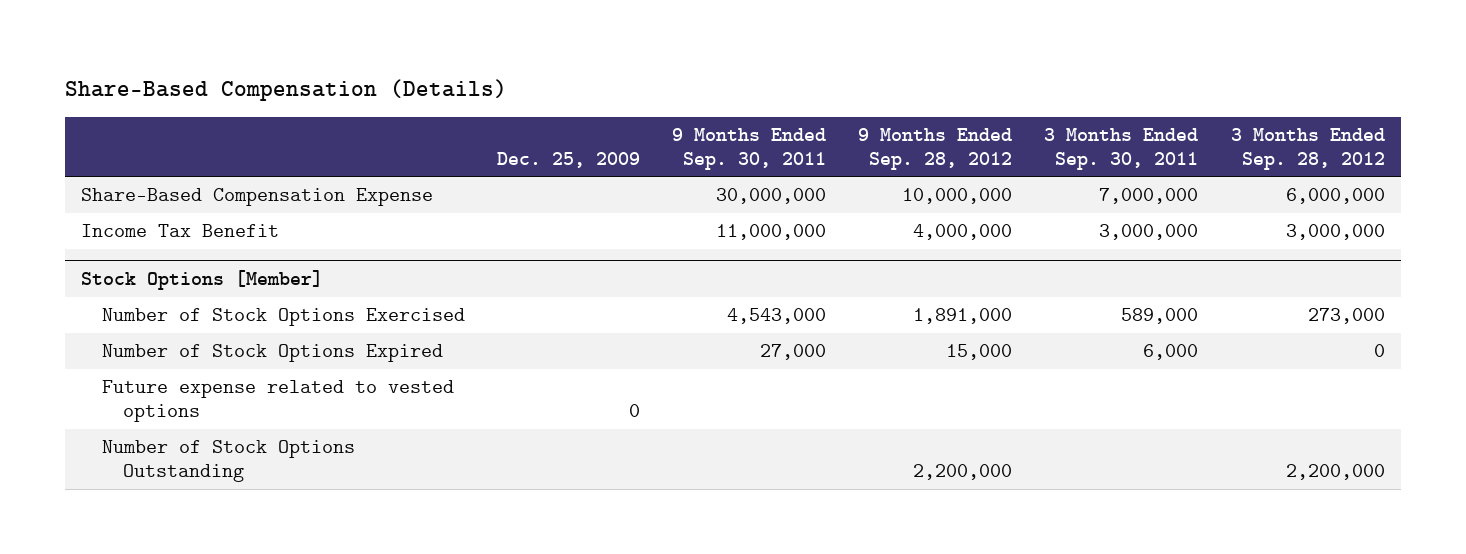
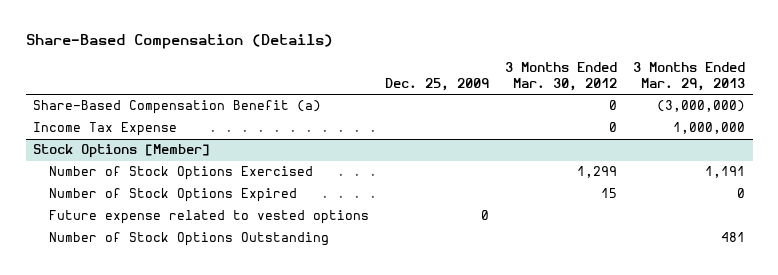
- | Dec. 25, 2009 | 9 Months Ended Sep. 30, 2011 | 9 Months Ended Sep. 28, 2012 | 3 Months Ended Sep. 30, 2011 | 3 Months Ended Sep. 28, 2012
+ | Dec. 25, 2009 | 3 Months Ended Mar. 30, 2012 | 3 Months Ended Mar. 29, 2013
- Share-Based Compensation Expense | | 30,000,000 | 10,000,000 | 7,000,000 | 6,000,000
- Income Tax Benefit | | 11,000,000 | 4,000,000 | 3,000,000 | 3,000,000
+ Share-Based Compensation Benefit (a) | | 0 | (3,000,000)
+ Income Tax Expense | | 0 | 1,000,000

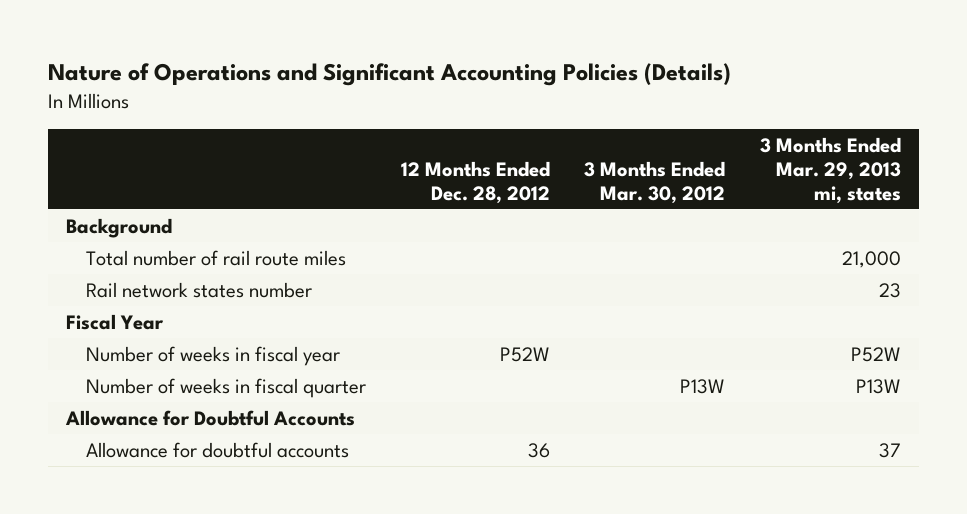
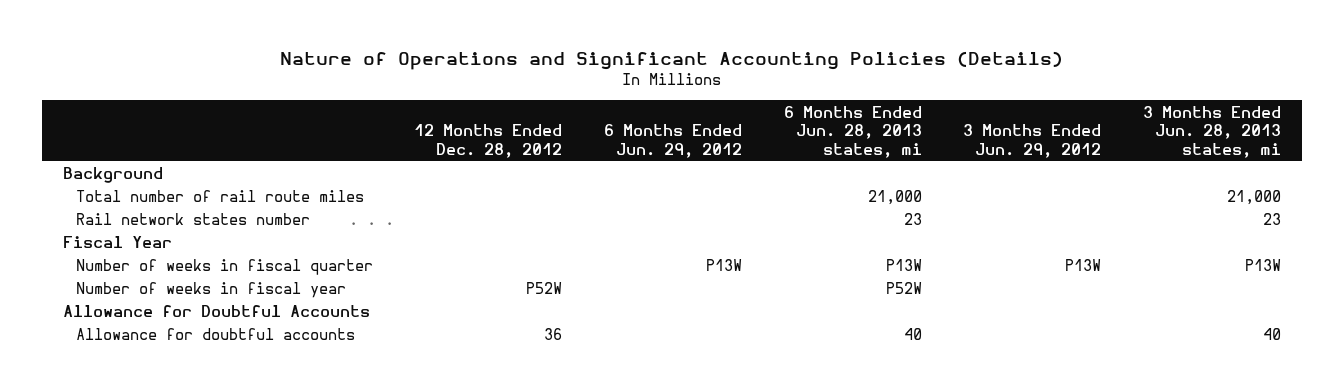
- | 12 Months Ended Dec. 28, 2012 | 3 Months Ended Mar. 30, 2012 | 3 Months Ended Mar. 29, 2013 mi, states
+ | 12 Months Ended Dec. 28, 2012 | 6 Months Ended Jun. 29, 2012 | 6 Months Ended Jun. 28, 2013 states, mi | 3 Months Ended Jun. 29, 2012 | 3 Months Ended Jun. 28, 2013 states, mi
moved down: Number of weeks in fiscal year | P52W | | P52W | |

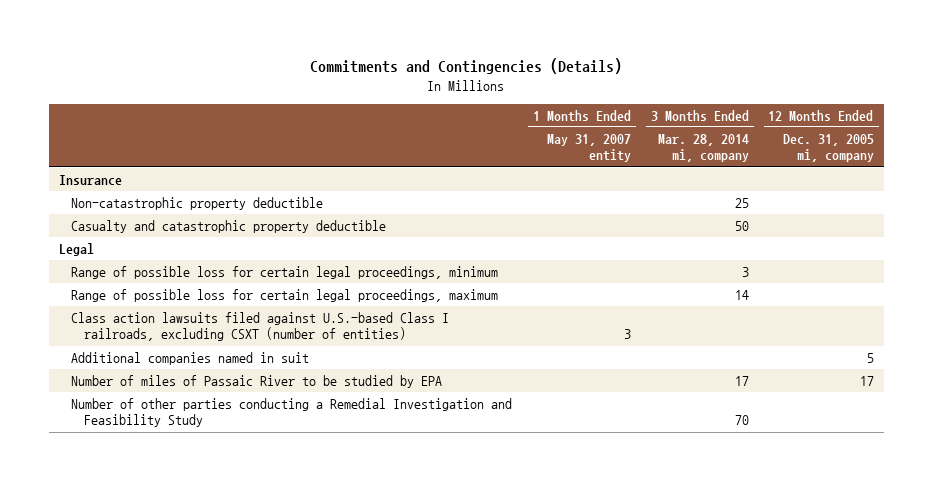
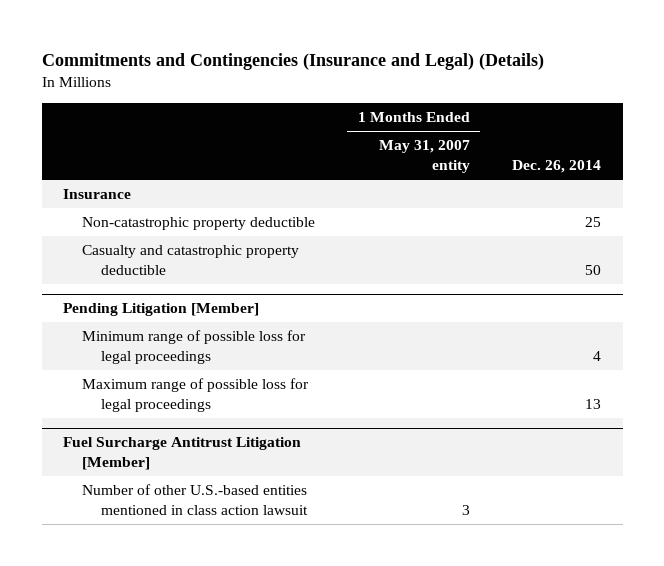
- Commitments and Contingencies (Details)
+ Commitments and Contingencies (Insurance and Legal) (Details)
- | 1 Months Ended May 31, 2007 entity | 3 Months Ended Mar. 28, 2014 mi, company | 12 Months Ended Dec. 31, 2005 mi, company
+ | 1 Months Ended May 31, 2007 entity | Dec. 26, 2014
- Legal
- Range of possible loss for certain legal proceedings, minimum | | 3 |
- Range of possible loss for certain legal proceedings, maximum | | 14 |
- Class action lawsuits filed against U.S.-based Class I railroads, excluding CSXT (number of entities) | 3 | |
- Additional companies named in suit | | | 5
- Number of miles of Passaic River to be studied by EPA | | 17 | 17
- Number of other parties conducting a Remedial Investigation and Feasibility Study | | 70 |
+ Pending Litigation [Member]
+ Minimum range of possible loss for legal proceedings | | 4
+ Maximum range of possible loss for legal proceedings | | 13
+ Fuel Surcharge Antitrust Litigation [Member]
+ Number of other U.S.-based entities mentioned in class action lawsuit | 3 |

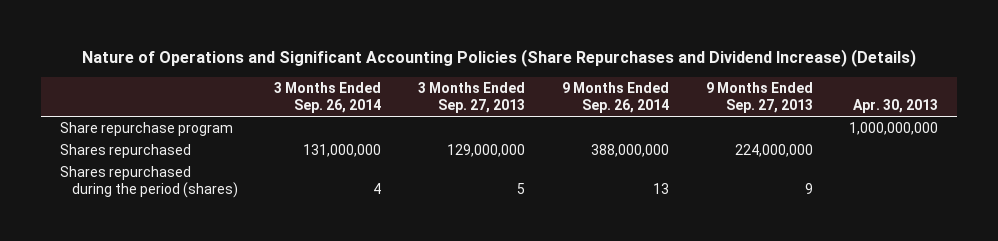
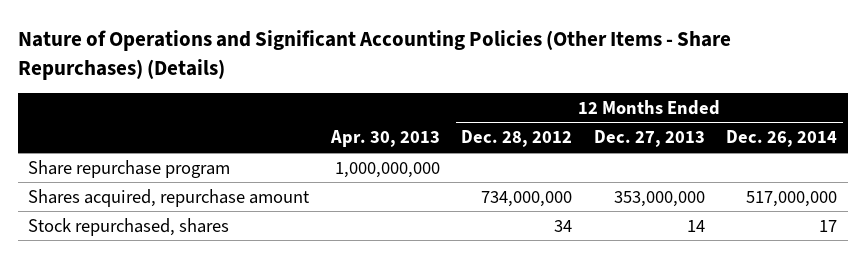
- Nature of Operations and Significant Accounting Policies (Share Repurchases and Dividend Increase) (Details)
+ Nature of Operations and Significant Accounting Policies (Other Items - Share Repurchases) (Details)
- | 3 Months Ended Sep. 26, 2014 | 3 Months Ended Sep. 27, 2013 | 9 Months Ended Sep. 26, 2014 | 9 Months Ended Sep. 27, 2013 | Apr. 30, 2013
+ | Apr. 30, 2013 | 12 Months Ended Dec. 28, 2012 | 12 Months Ended Dec. 27, 2013 | 12 Months Ended Dec. 26, 2014
- Shares repurchased | 131,000,000 | 129,000,000 | 388,000,000 | 224,000,000 |
- Shares repurchased during the period (shares) | 4 | 5 | 13 | 9 |
+ Shares acquired, repurchase amount | | 734,000,000 | 353,000,000 | 517,000,000
+ Stock repurchased, shares | | 34 | 14 | 17

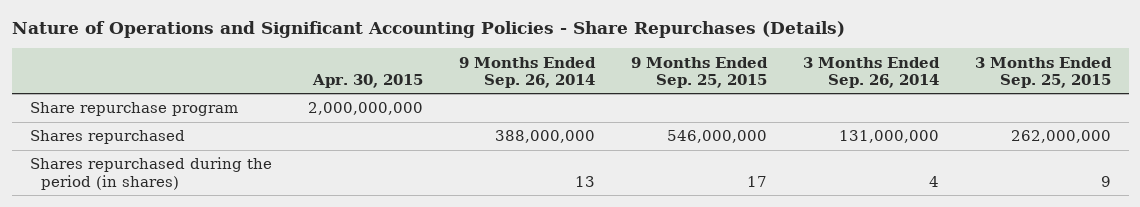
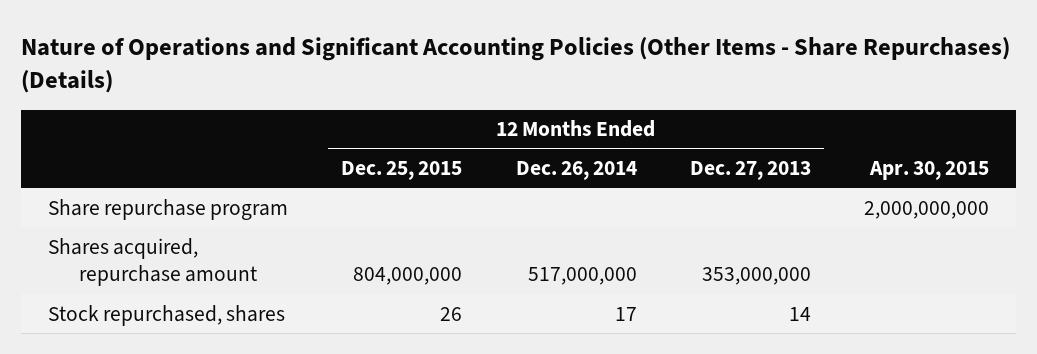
- Nature of Operations and Significant Accounting Policies - Share Repurchases (Details)
+ Nature of Operations and Significant Accounting Policies (Other Items - Share Repurchases) (Details)
- | Apr. 30, 2015 | 9 Months Ended Sep. 26, 2014 | 9 Months Ended Sep. 25, 2015 | 3 Months Ended Sep. 26, 2014 | 3 Months Ended Sep. 25, 2015
+ | 12 Months Ended Dec. 25, 2015 | 12 Months Ended Dec. 26, 2014 | 12 Months Ended Dec. 27, 2013 | Apr. 30, 2015
- Shares repurchased | | 388,000,000 | 546,000,000 | 131,000,000 | 262,000,000
- Shares repurchased during the period (in shares) | | 13 | 17 | 4 | 9
+ Shares acquired, repurchase amount | 804,000,000 | 517,000,000 | 353,000,000 |
+ Stock repurchased, shares | 26 | 17 | 14 |

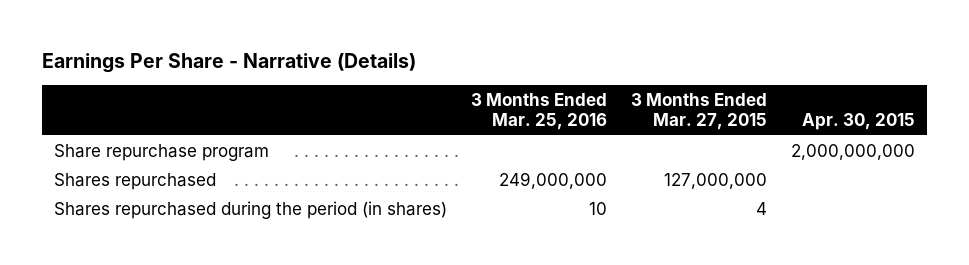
- Nature of Operations and Significant Accounting Policies (Other Items - Share Repurchases) (Details)
+ Earnings Per Share - Narrative (Details)
- | 12 Months Ended Dec. 25, 2015 | 12 Months Ended Dec. 26, 2014 | 12 Months Ended Dec. 27, 2013 | Apr. 30, 2015
+ | 3 Months Ended Mar. 25, 2016 | 3 Months Ended Mar. 27, 2015 | Apr. 30, 2015
- Shares acquired, repurchase amount | 804,000,000 | 517,000,000 | 353,000,000 |
- Stock repurchased, shares | 26 | 17 | 14 |
+ Shares repurchased | 249,000,000 | 127,000,000 |
+ Shares repurchased during the period (in shares) | 10 | 4 |

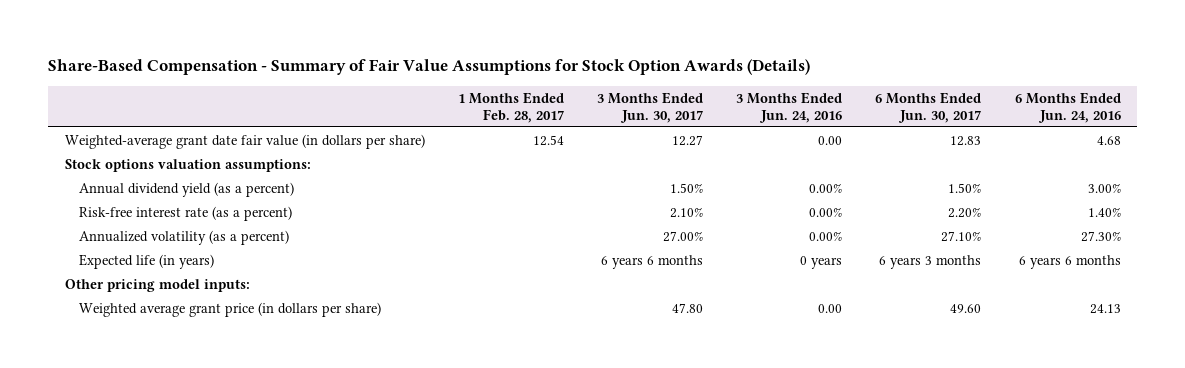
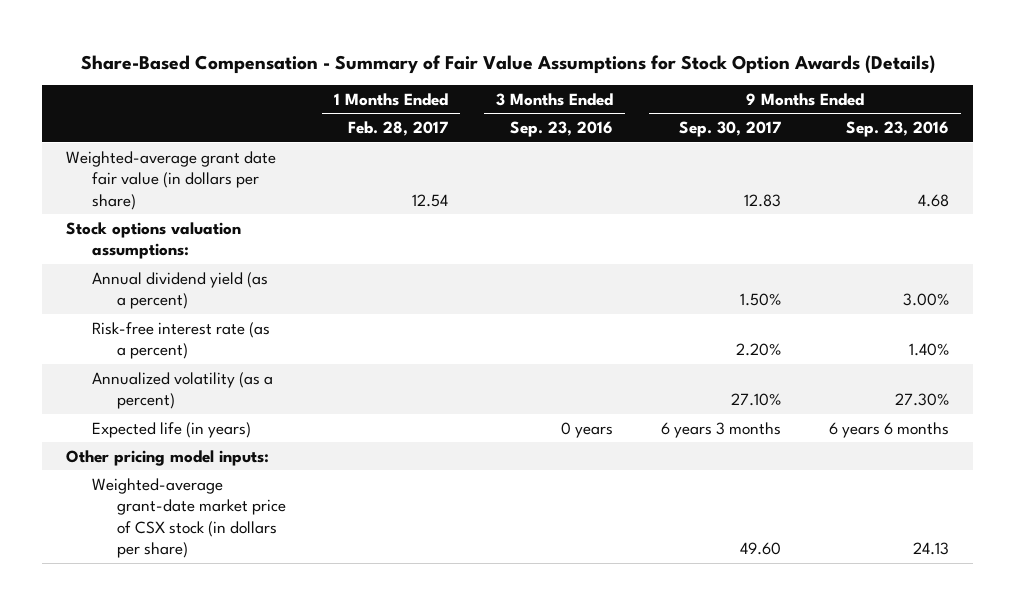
- | 1 Months Ended Feb. 28, 2017 | 3 Months Ended Jun. 30, 2017 | 3 Months Ended Jun. 24, 2016 | 6 Months Ended Jun. 30, 2017 | 6 Months Ended Jun. 24, 2016
+ | 1 Months Ended Feb. 28, 2017 | 3 Months Ended Sep. 23, 2016 | 9 Months Ended Sep. 30, 2017 | 9 Months Ended Sep. 23, 2016
- Weighted average grant price (in dollars per share) | | 47.80 | 0.00 | 49.60 | 24.13
+ Weighted-average grant-date market price of CSX stock (in dollars per share) | | | 49.60 | 24.13

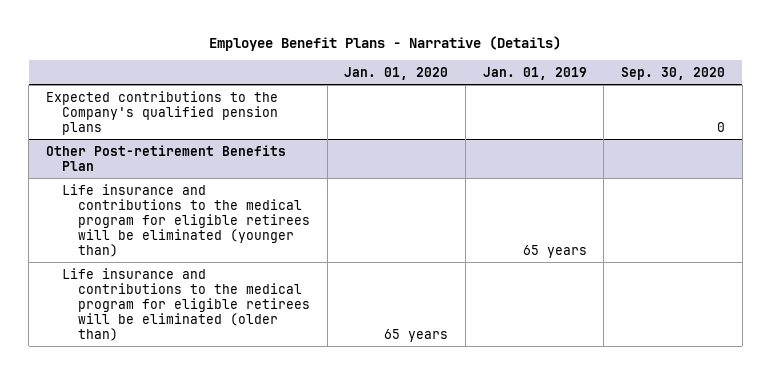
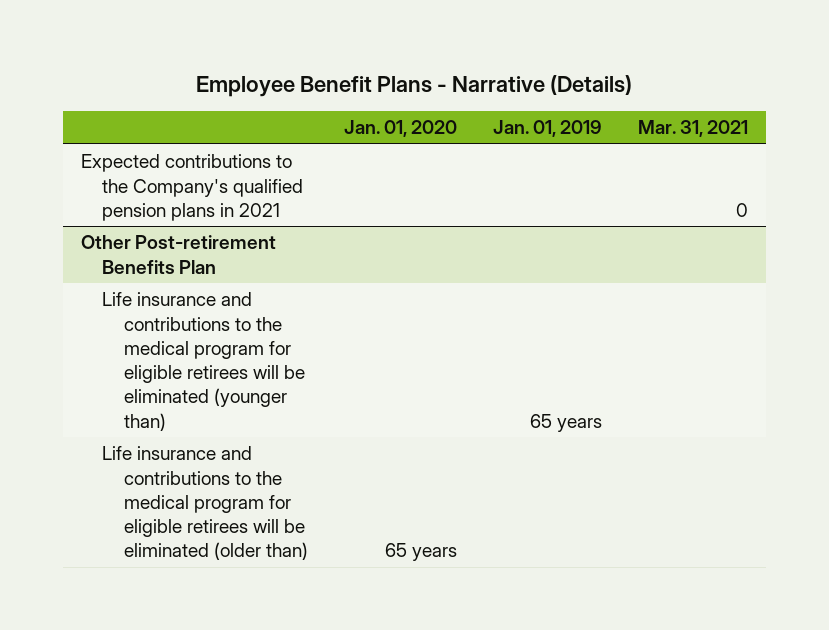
- | Jan. 01, 2020 | Jan. 01, 2019 | Sep. 30, 2020
+ | Jan. 01, 2020 | Jan. 01, 2019 | Mar. 31, 2021
- Expected contributions to the Company's qualified pension plans | | | 0
+ Expected contributions to the Company's qualified pension plans in 2021 | | | 0

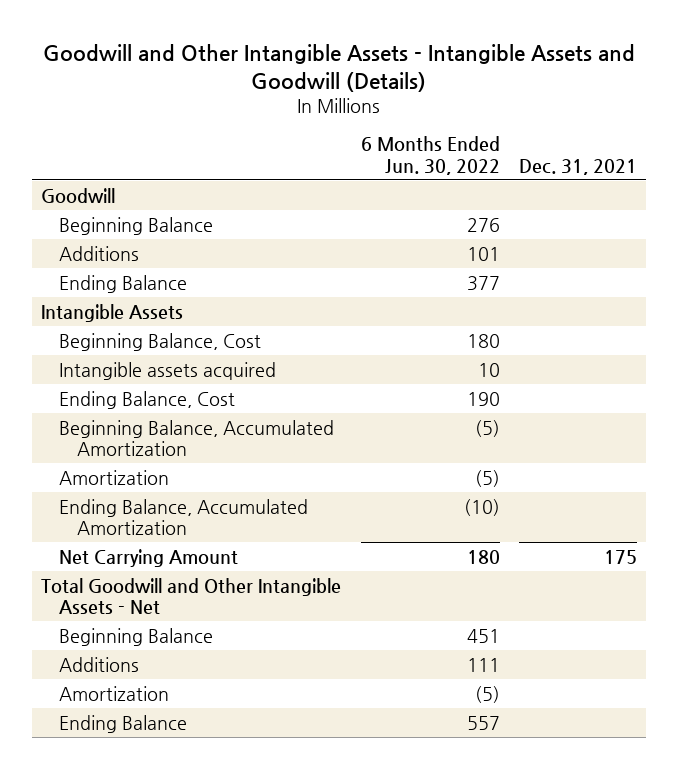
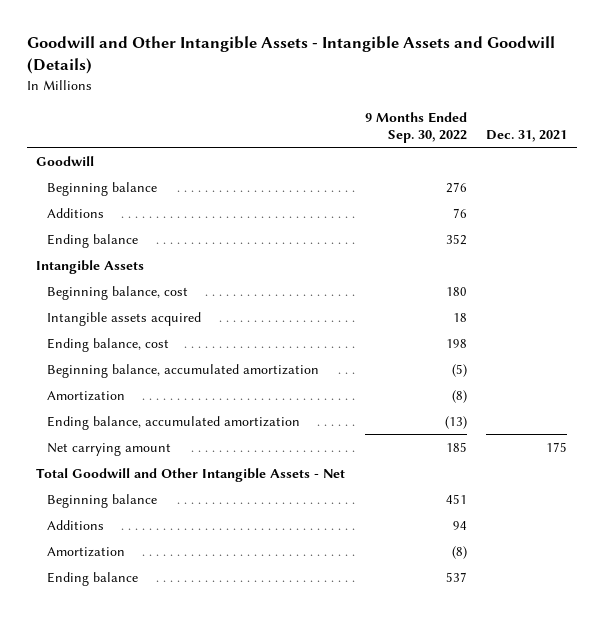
- | 6 Months Ended Jun. 30, 2022 | Dec. 31, 2021
+ | 9 Months Ended Sep. 30, 2022 | Dec. 31, 2021
- Beginning Balance | 276 |
+ Beginning balance | 276 |
- Ending Balance | 377 |
+ Ending balance | 352 |
- Beginning Balance, Cost | 180 |
+ Beginning balance, cost | 180 |
- Ending Balance, Cost | 190 |
- Beginning Balance, Accumulated Amortization | (5) |
+ Ending balance, cost | 198 |
+ Beginning balance, accumulated amortization | (5) |
- Ending Balance, Accumulated Amortization | (10) |
- Net Carrying Amount | 180 | 175
+ Ending balance, accumulated amortization | (13) |
+ Net carrying amount | 185 | 175
- Beginning Balance | 451 |
+ Beginning balance | 451 |
- Ending Balance | 557 |
+ Ending balance | 537 |

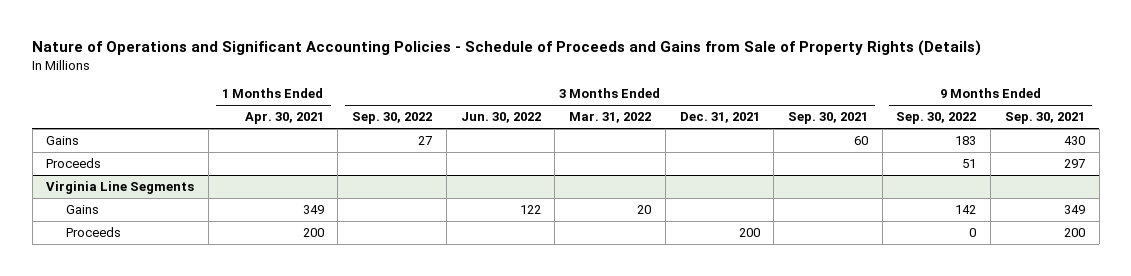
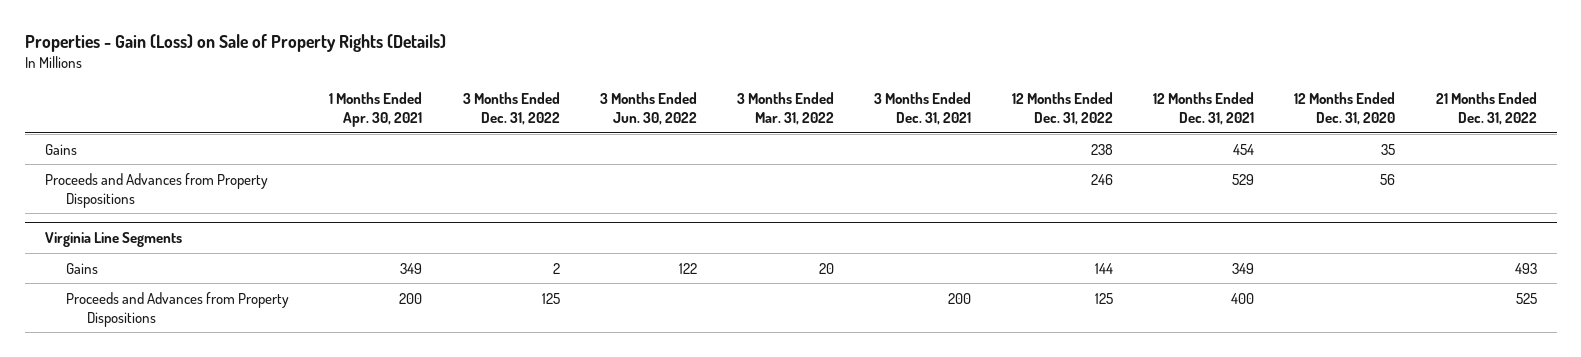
- Nature of Operations and Significant Accounting Policies - Schedule of Proceeds and Gains from Sale of Property Rights (Details)
+ Properties - Gain (Loss) on Sale of Property Rights (Details)
- | 1 Months Ended Apr. 30, 2021 | 3 Months Ended Sep. 30, 2022 | 3 Months Ended Jun. 30, 2022 | 3 Months Ended Mar. 31, 2022 | 3 Months Ended Dec. 31, 2021 | 3 Months Ended Sep. 30, 2021 | 9 Months Ended Sep. 30, 2022 | 9 Months Ended Sep. 30, 2021
+ | 1 Months Ended Apr. 30, 2021 | 3 Months Ended Dec. 31, 2022 | 3 Months Ended Jun. 30, 2022 | 3 Months Ended Mar. 31, 2022 | 3 Months Ended Dec. 31, 2021 | 12 Months Ended Dec. 31, 2022 | 12 Months Ended Dec. 31, 2021 | 12 Months Ended Dec. 31, 2020 | 21 Months Ended Dec. 31, 2022
- Proceeds | | | | | | | 51 | 297
+ Proceeds and Advances from Property Dispositions | | | | | | 246 | 529 | 56 |
@ Virginia Line Segments
- Proceeds | 200 | | | | 200 | | 0 | 200
+ Proceeds and Advances from Property Dispositions | 200 | 125 | | | 200 | 125 | 400 | | 525

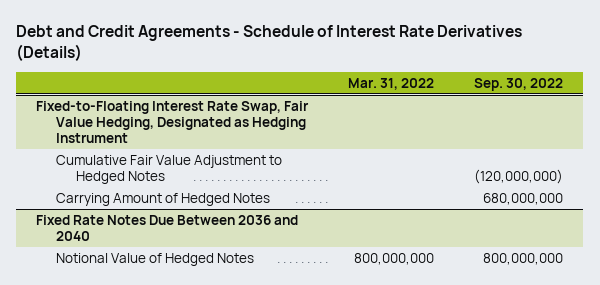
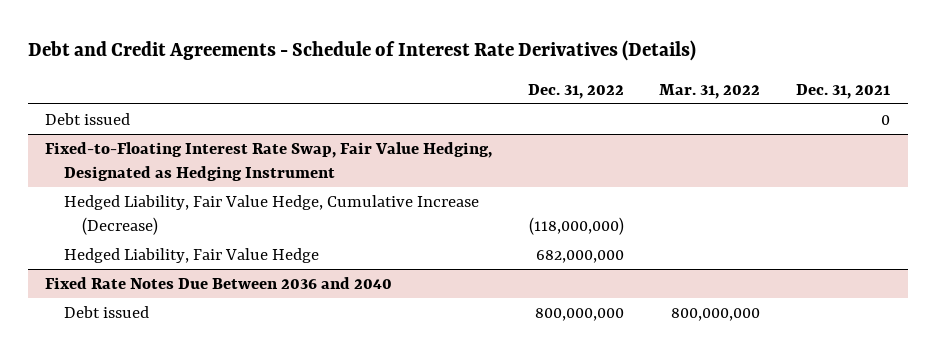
- | Mar. 31, 2022 | Sep. 30, 2022
+ | Dec. 31, 2022 | Mar. 31, 2022 | Dec. 31, 2021
+ Debt issued | | | 0
@ Fixed-to-Floating Interest Rate Swap, Fair Value Hedging, Designated as Hedging Instrument
- Cumulative Fair Value Adjustment to Hedged Notes | | (120,000,000)
- Carrying Amount of Hedged Notes | | 680,000,000
+ Hedged Liability, Fair Value Hedge, Cumulative Increase (Decrease) | (118,000,000) | |
+ Hedged Liability, Fair Value Hedge | 682,000,000 | |
@ Fixed Rate Notes Due Between 2036 and 2040
- Notional Value of Hedged Notes | 800,000,000 | 800,000,000
+ Debt issued | 800,000,000 | 800,000,000 |

